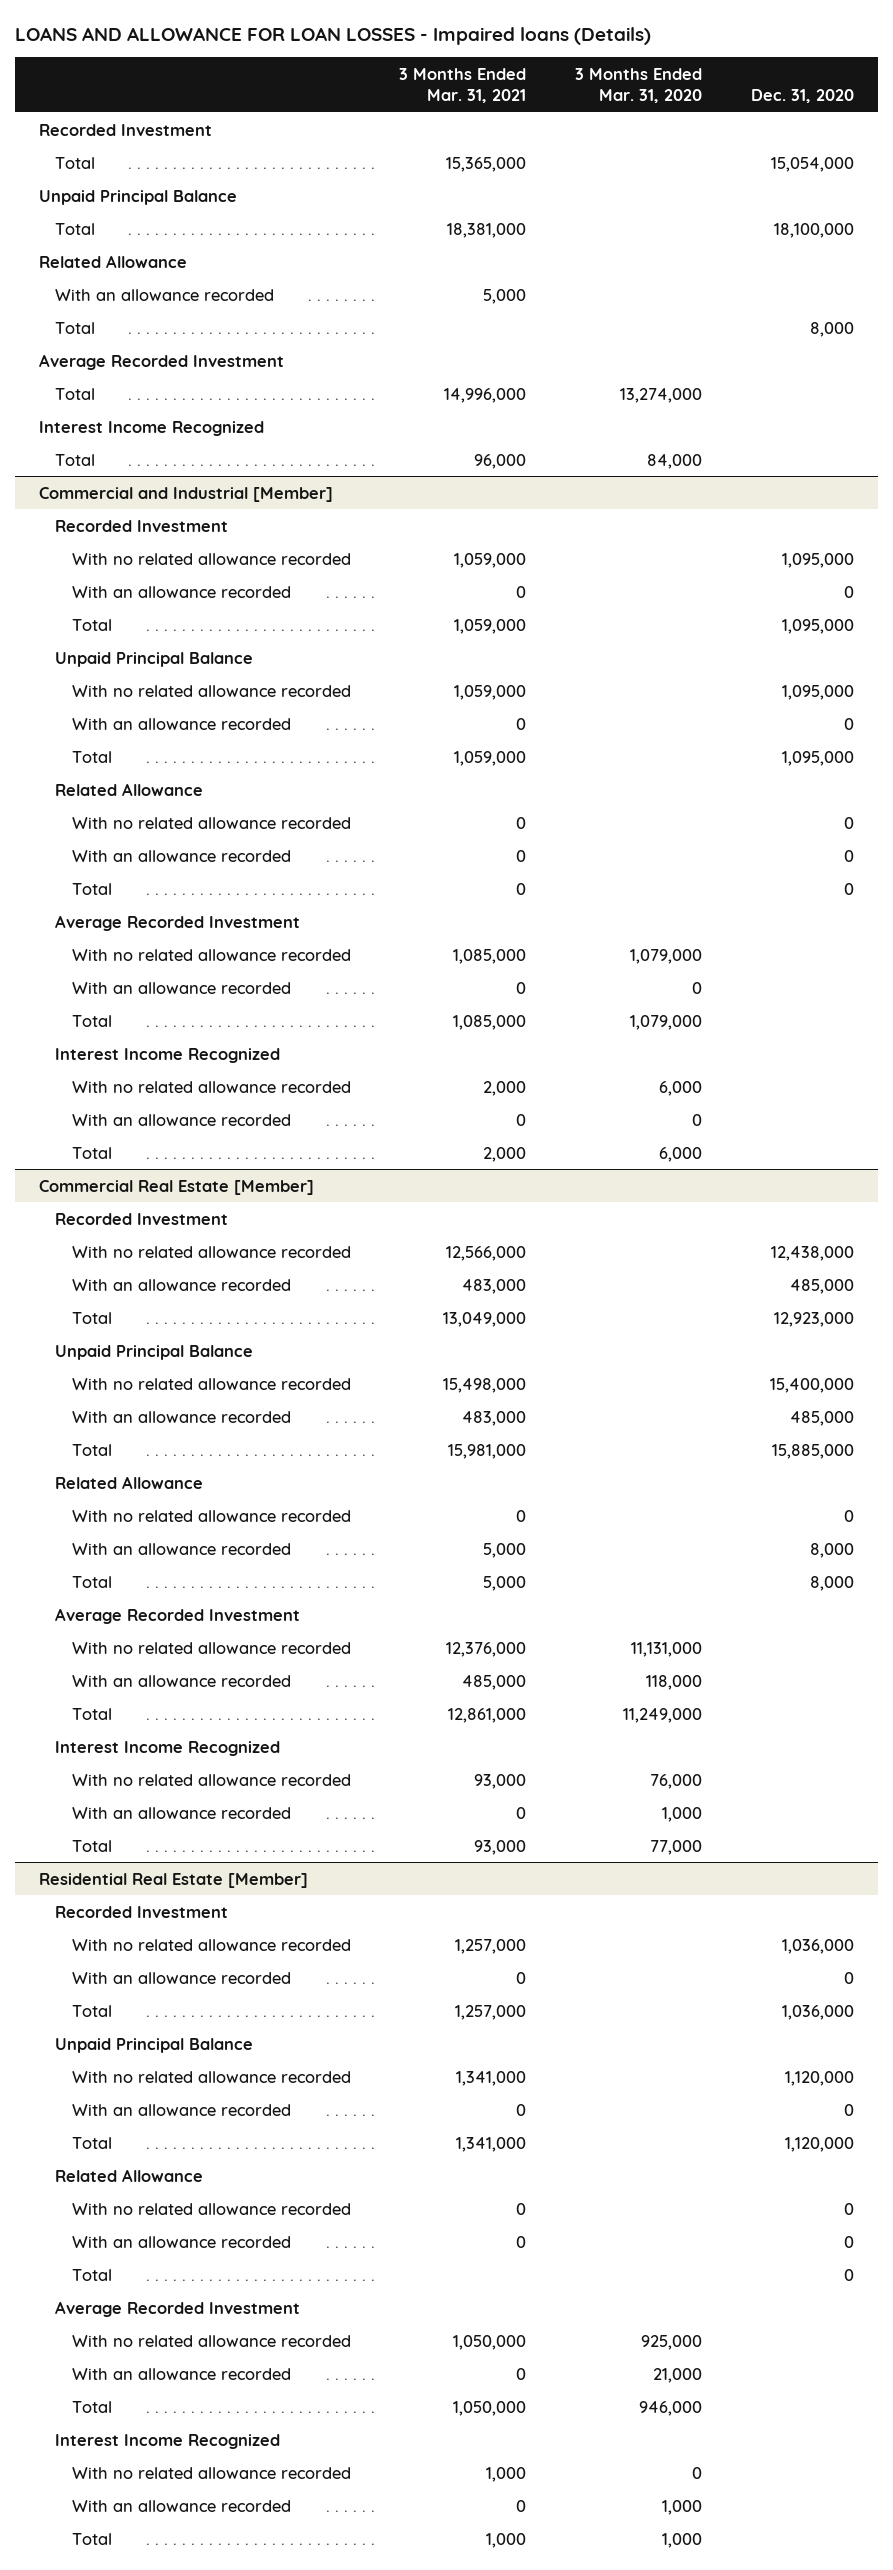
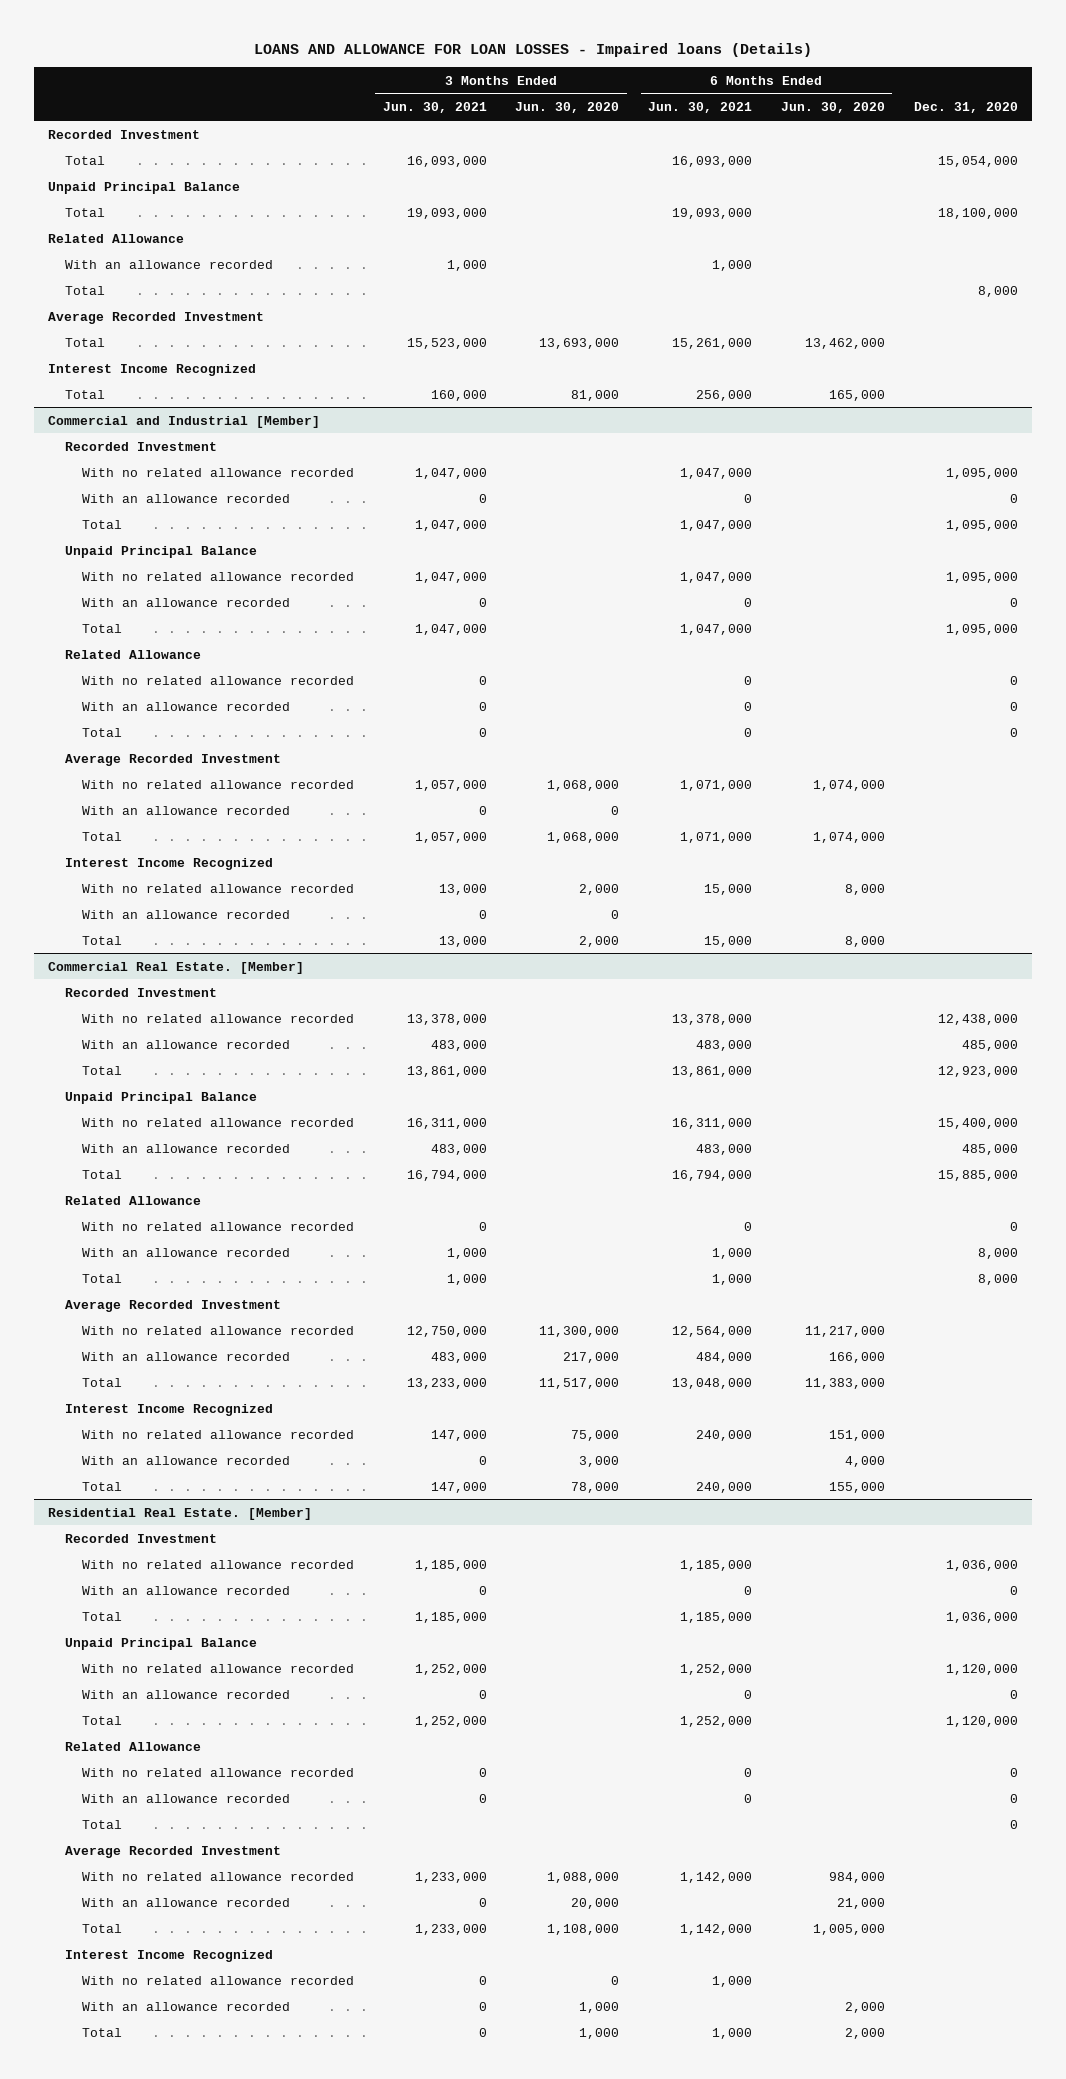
- | 3 Months Ended Mar. 31, 2021 | 3 Months Ended Mar. 31, 2020 | Dec. 31, 2020
+ | 3 Months Ended Jun. 30, 2021 | 3 Months Ended Jun. 30, 2020 | 6 Months Ended Jun. 30, 2021 | 6 Months Ended Jun. 30, 2020 | Dec. 31, 2020
- Commercial Real Estate [Member]
+ Commercial Real Estate. [Member]
- Residential Real Estate [Member]
+ Residential Real Estate. [Member]

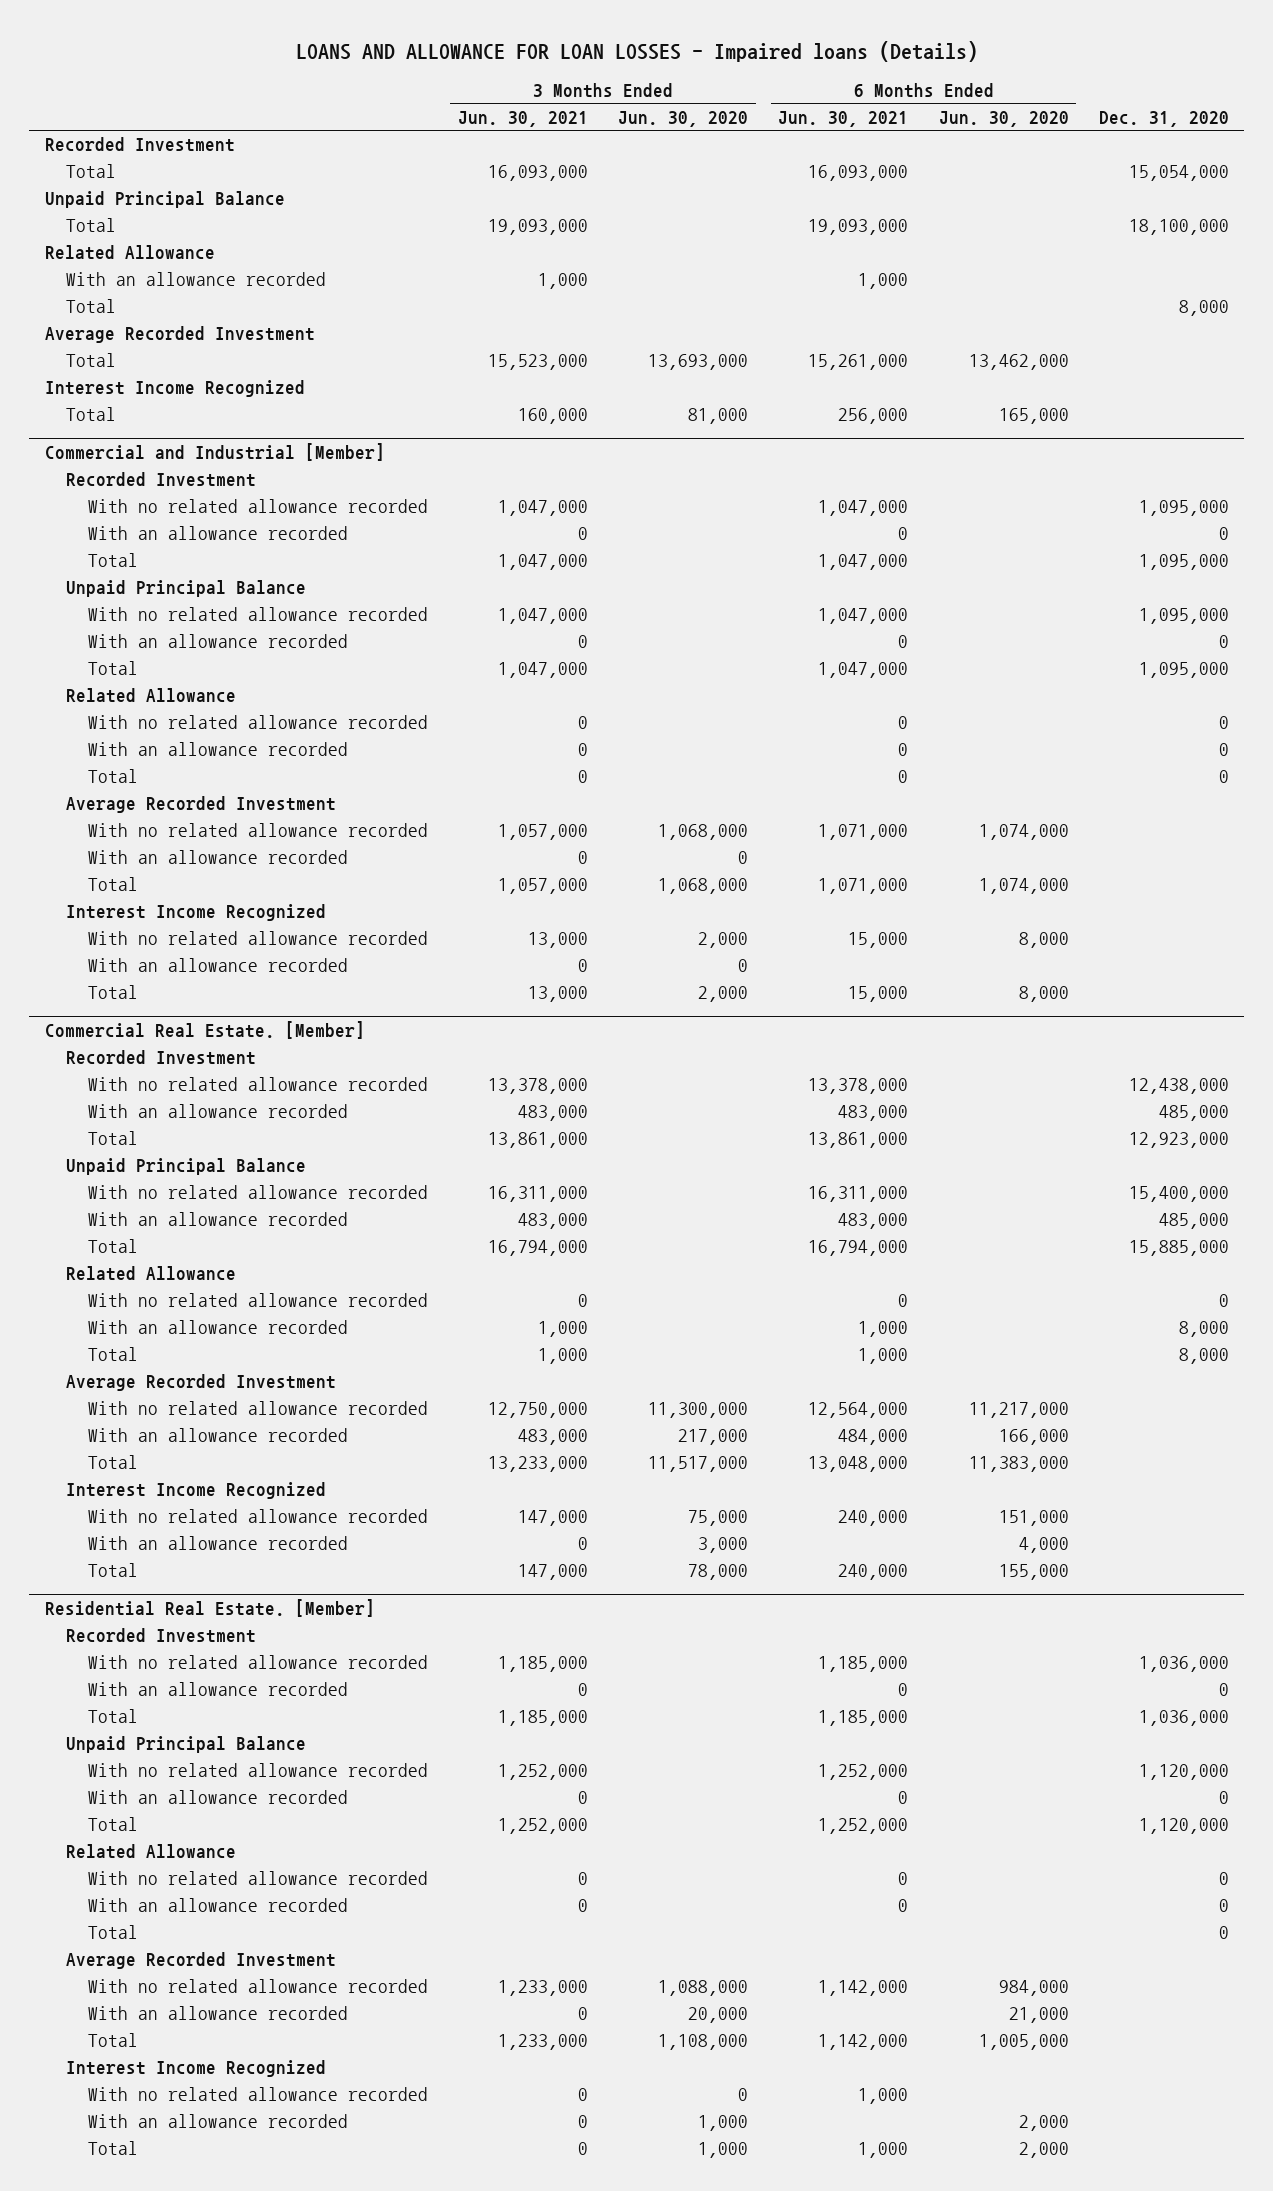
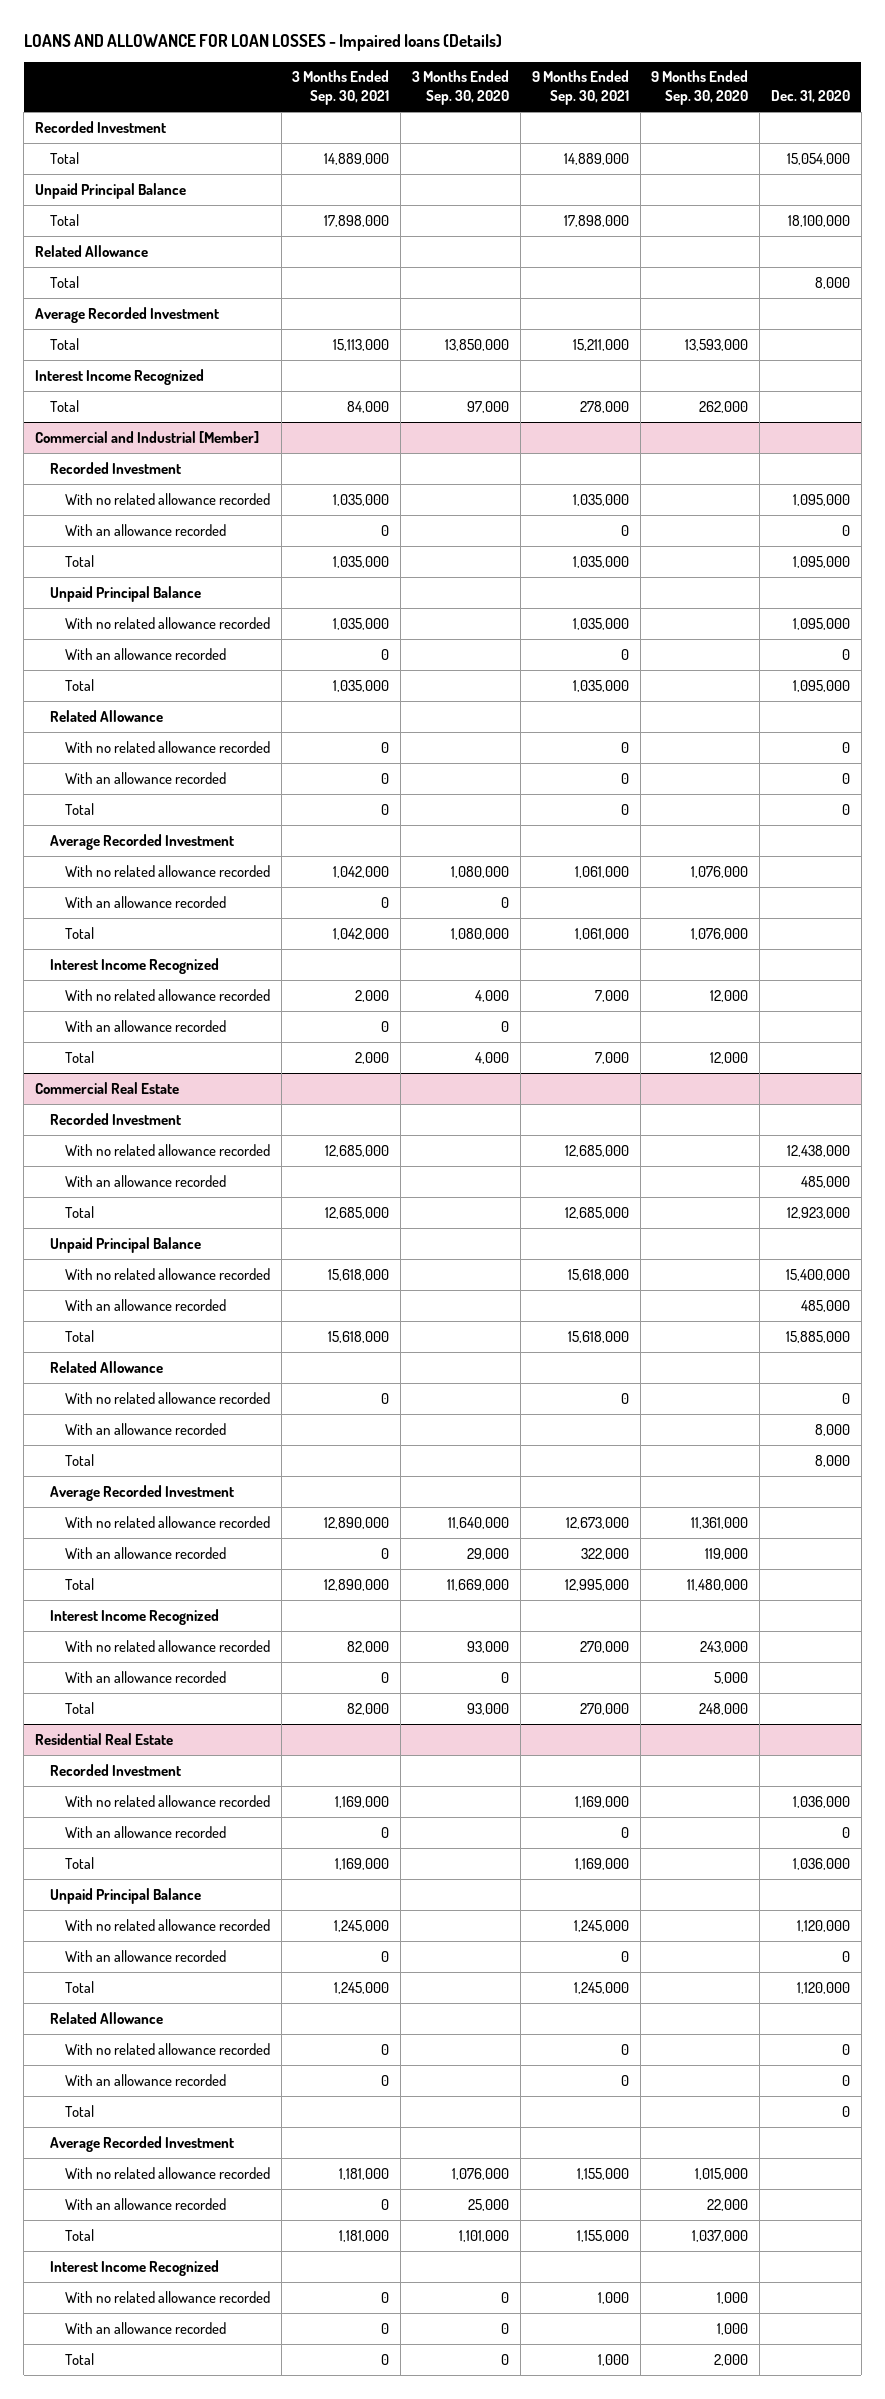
- | 3 Months Ended Jun. 30, 2021 | 3 Months Ended Jun. 30, 2020 | 6 Months Ended Jun. 30, 2021 | 6 Months Ended Jun. 30, 2020 | Dec. 31, 2020
+ | 3 Months Ended Sep. 30, 2021 | 3 Months Ended Sep. 30, 2020 | 9 Months Ended Sep. 30, 2021 | 9 Months Ended Sep. 30, 2020 | Dec. 31, 2020
- With an allowance recorded | 1,000 | | 1,000 | |
- Commercial Real Estate. [Member]
+ Commercial Real Estate
- Residential Real Estate. [Member]
+ Residential Real Estate

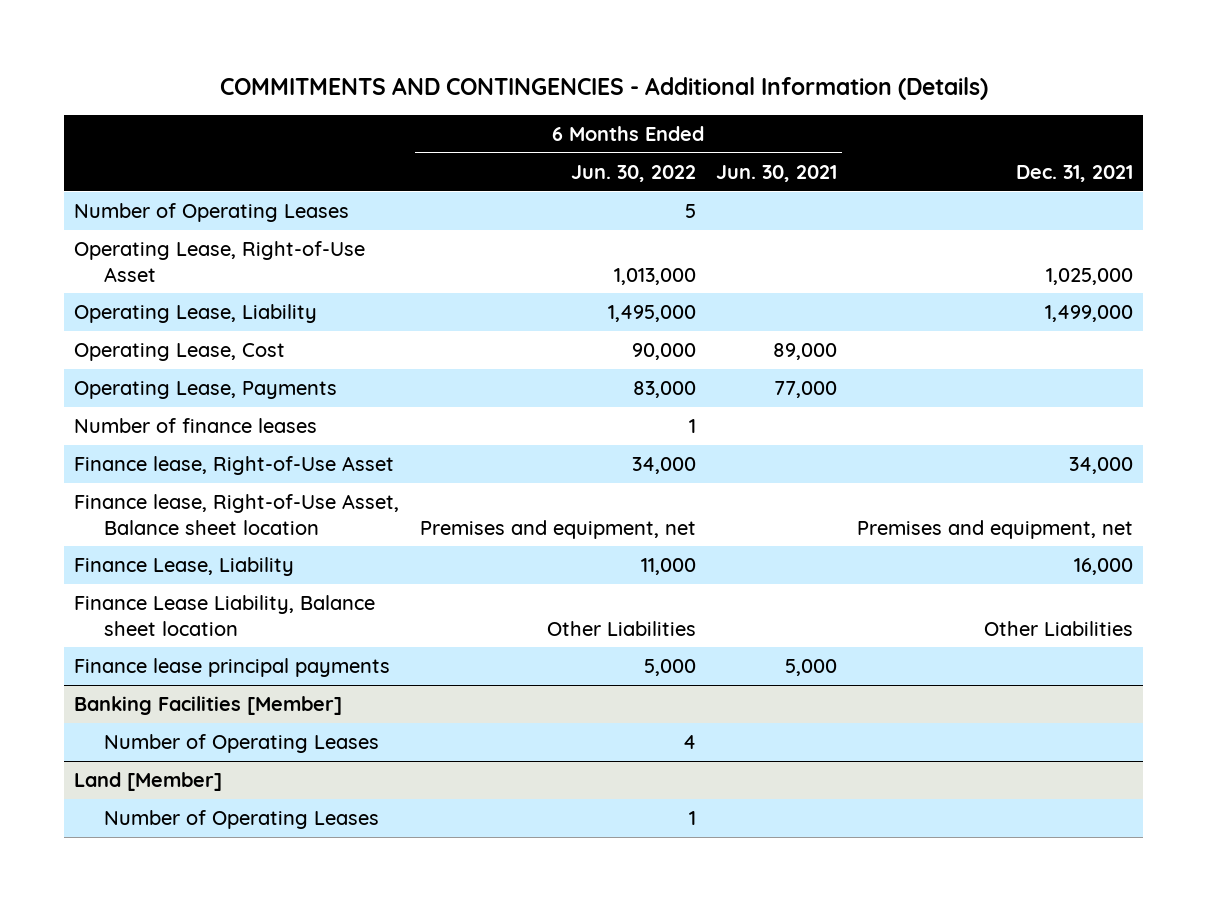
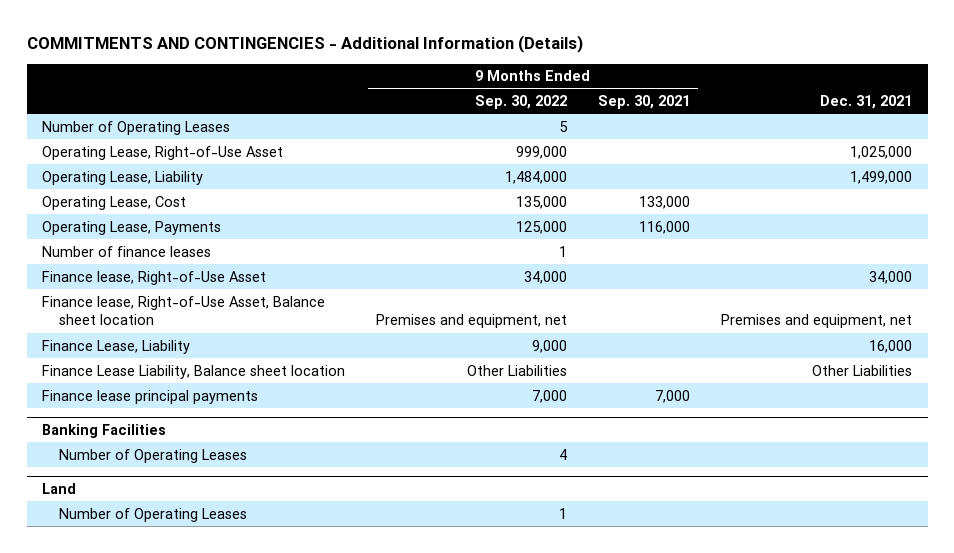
- | 6 Months Ended Jun. 30, 2022 | 6 Months Ended Jun. 30, 2021 | Dec. 31, 2021
+ | 9 Months Ended Sep. 30, 2022 | 9 Months Ended Sep. 30, 2021 | Dec. 31, 2021
- Banking Facilities [Member]
+ Banking Facilities
- Land [Member]
+ Land

